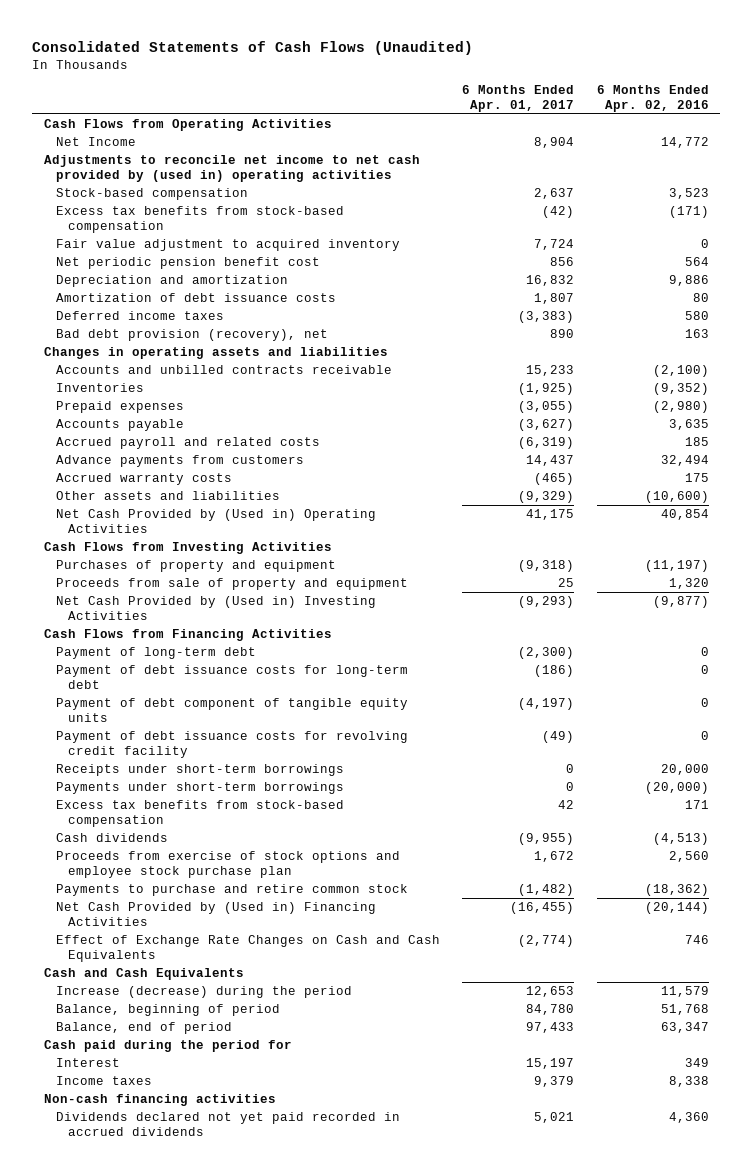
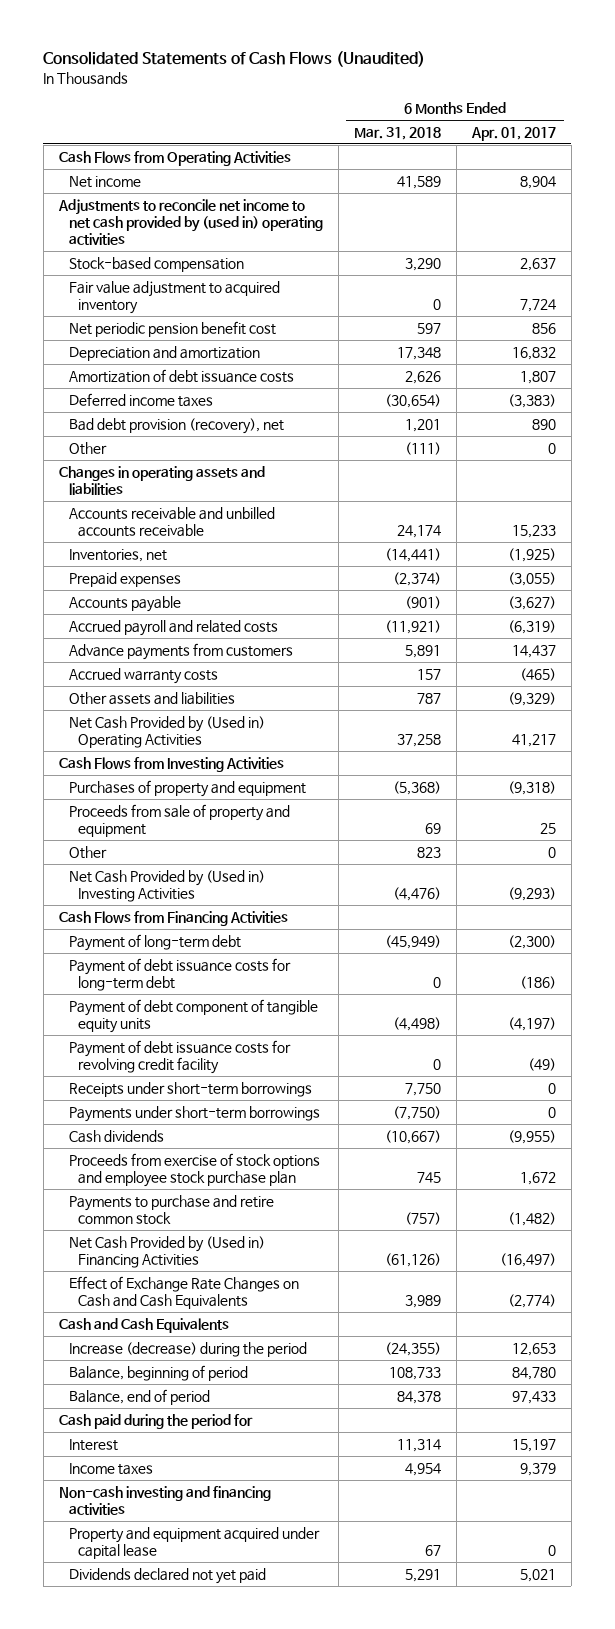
- | 6 Months Ended Apr. 01, 2017 | 6 Months Ended Apr. 02, 2016
+ | 6 Months Ended Mar. 31, 2018 | 6 Months Ended Apr. 01, 2017
- Net Income | 8,904 | 14,772
+ Net income | 41,589 | 8,904
- Excess tax benefits from stock-based compensation | (42) | (171)
+ Other | (111) | 0
- Accounts and unbilled contracts receivable | 15,233 | (2,100)
- Inventories | (1,925) | (9,352)
+ Accounts receivable and unbilled accounts receivable | 24,174 | 15,233
+ Inventories, net | (14,441) | (1,925)
- Net Cash Provided by (Used in) Operating Activities | 41,175 | 40,854
+ Net Cash Provided by (Used in) Operating Activities | 37,258 | 41,217
+ Other | 823 | 0
- Excess tax benefits from stock-based compensation | 42 | 171
- Net Cash Provided by (Used in) Financing Activities | (16,455) | (20,144)
+ Net Cash Provided by (Used in) Financing Activities | (61,126) | (16,497)
- Non-cash financing activities
- Dividends declared not yet paid recorded in accrued dividends | 5,021 | 4,360
+ Non-cash investing and financing activities
+ Property and equipment acquired under capital lease | 67 | 0
+ Dividends declared not yet paid | 5,291 | 5,021

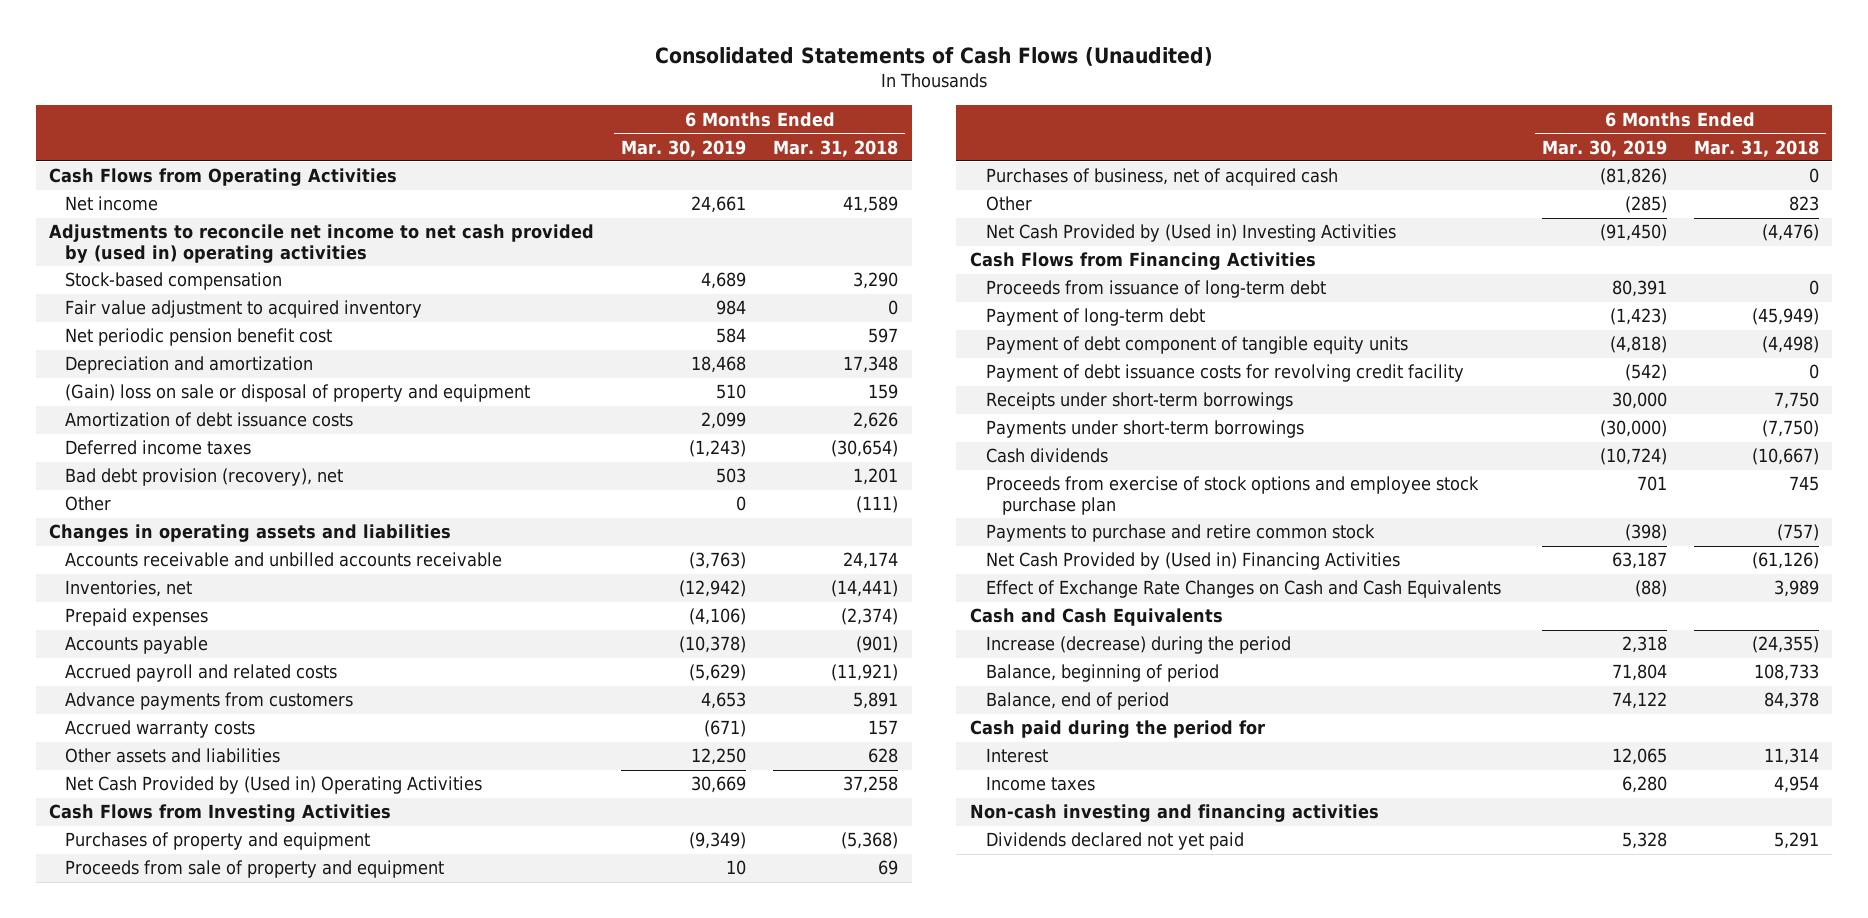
- | 6 Months Ended Mar. 31, 2018 | 6 Months Ended Apr. 01, 2017
+ | 6 Months Ended Mar. 30, 2019 | 6 Months Ended Mar. 31, 2018
+ (Gain) loss on sale or disposal of property and equipment | 510 | 159
- Other assets and liabilities | 787 | (9,329)
+ Other assets and liabilities | 12,250 | 628
+ Purchases of business, net of acquired cash | (81,826) | 0
+ Proceeds from issuance of long-term debt | 80,391 | 0
- Payment of debt issuance costs for long-term debt | 0 | (186)
- Property and equipment acquired under capital lease | 67 | 0

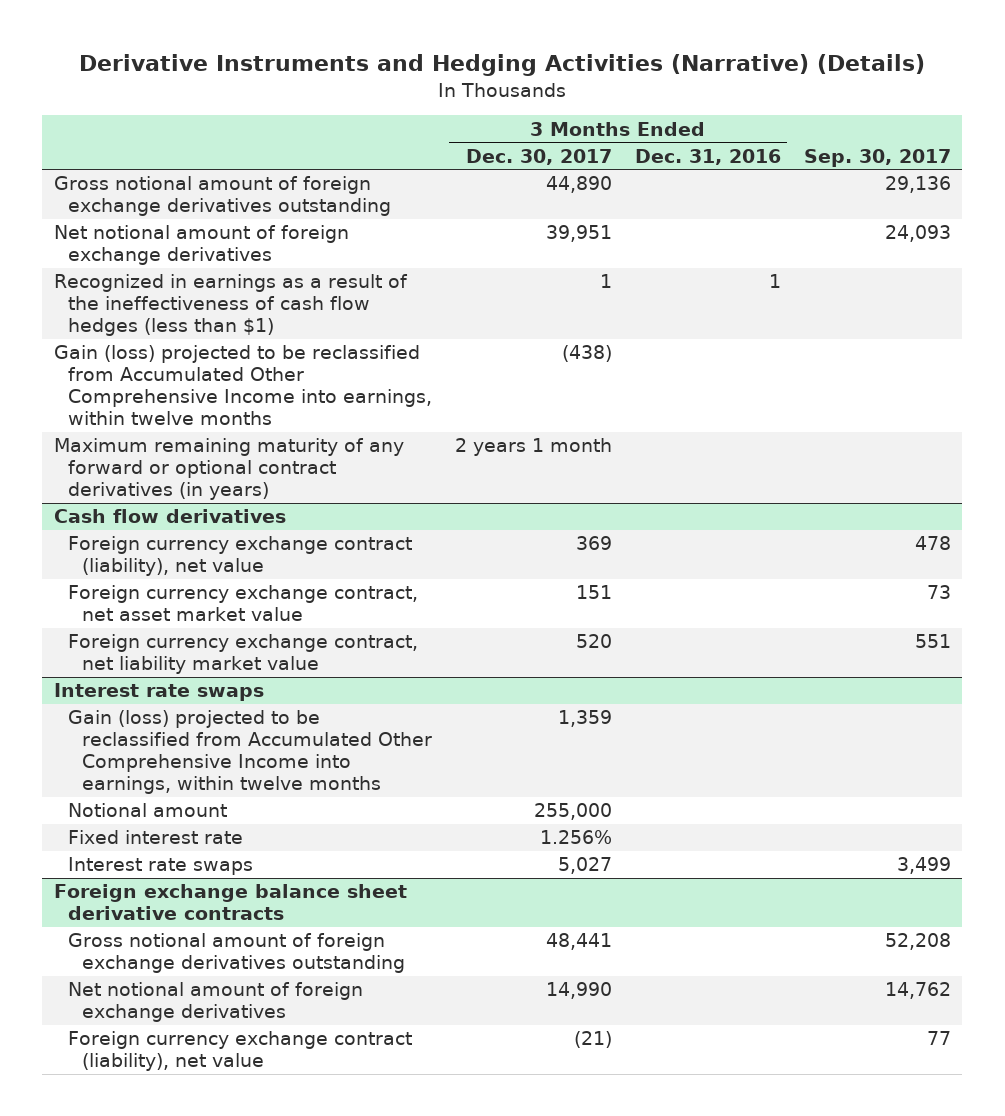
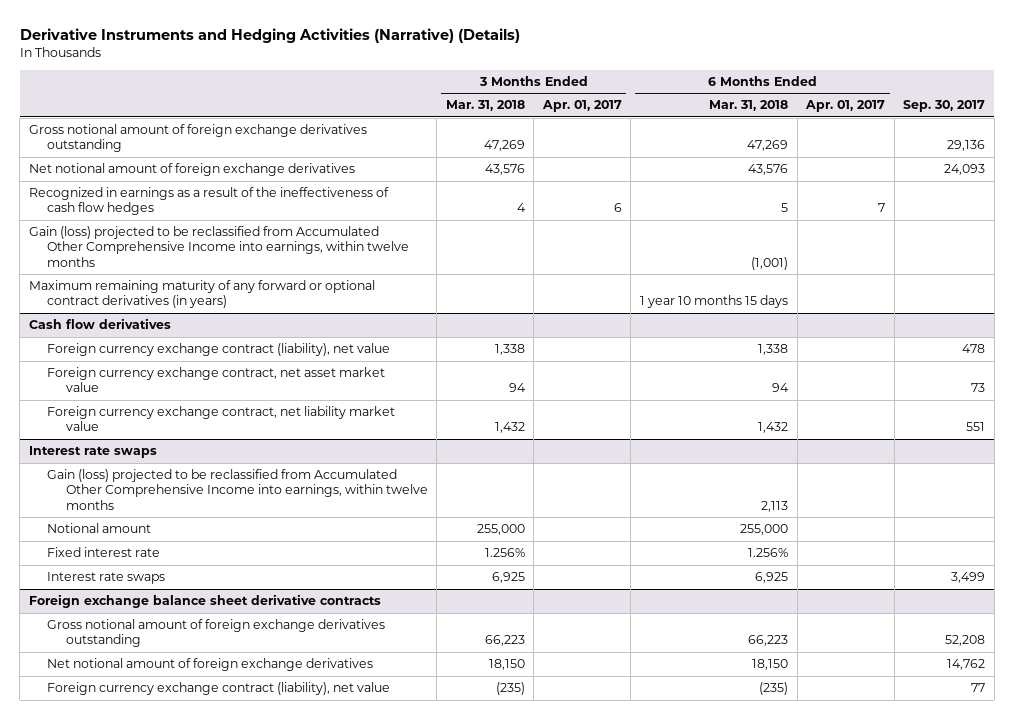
- | 3 Months Ended Dec. 30, 2017 | 3 Months Ended Dec. 31, 2016 | Sep. 30, 2017
+ | 3 Months Ended Mar. 31, 2018 | 3 Months Ended Apr. 01, 2017 | 6 Months Ended Mar. 31, 2018 | 6 Months Ended Apr. 01, 2017 | Sep. 30, 2017
- Recognized in earnings as a result of the ineffectiveness of cash flow hedges (less than $1) | 1 | 1 |
+ Recognized in earnings as a result of the ineffectiveness of cash flow hedges | 4 | 6 | 5 | 7 |

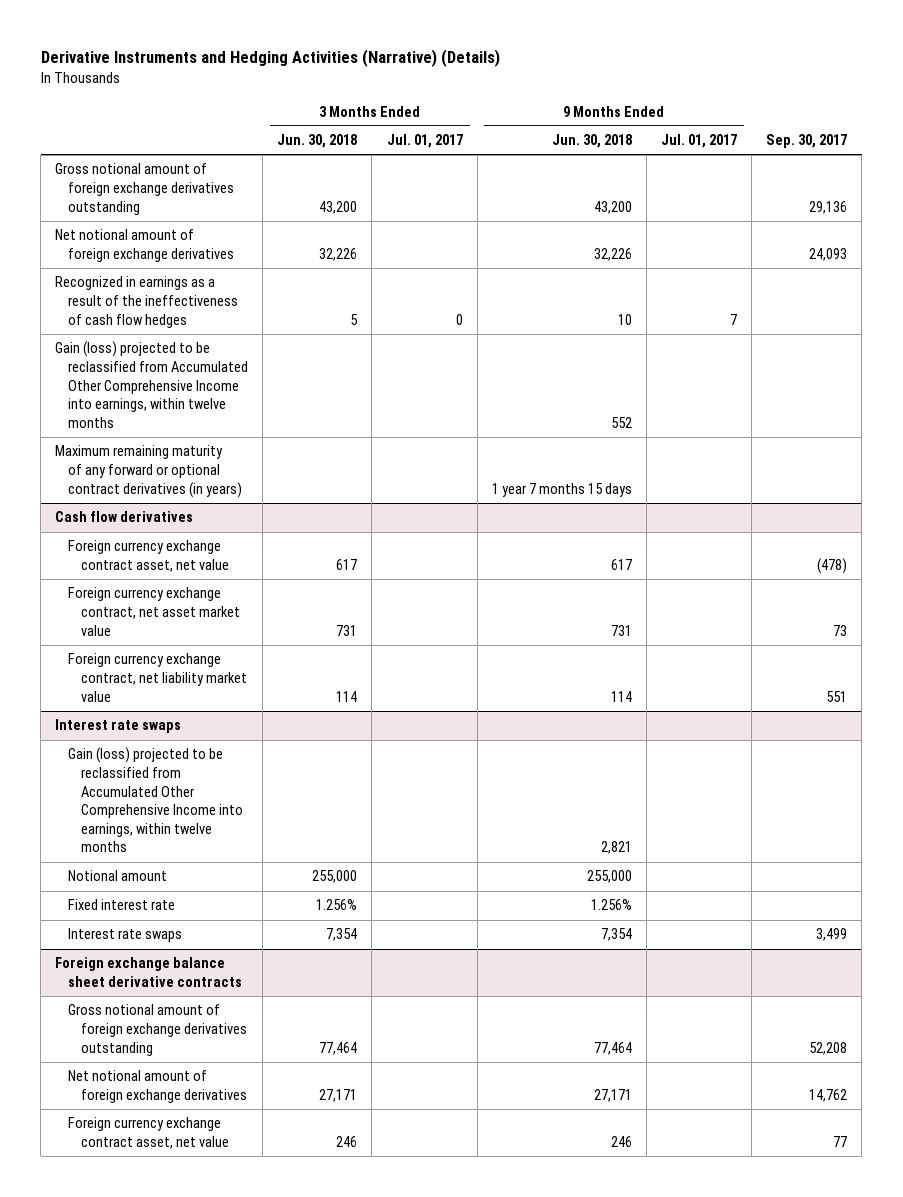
- | 3 Months Ended Mar. 31, 2018 | 3 Months Ended Apr. 01, 2017 | 6 Months Ended Mar. 31, 2018 | 6 Months Ended Apr. 01, 2017 | Sep. 30, 2017
+ | 3 Months Ended Jun. 30, 2018 | 3 Months Ended Jul. 01, 2017 | 9 Months Ended Jun. 30, 2018 | 9 Months Ended Jul. 01, 2017 | Sep. 30, 2017
@ Cash flow derivatives
- Foreign currency exchange contract (liability), net value | 1,338 | | 1,338 | | 478
+ Foreign currency exchange contract asset, net value | 617 | | 617 | | (478)
@ Foreign exchange balance sheet derivative contracts
- Foreign currency exchange contract (liability), net value | (235) | | (235) | | 77
+ Foreign currency exchange contract asset, net value | 246 | | 246 | | 77

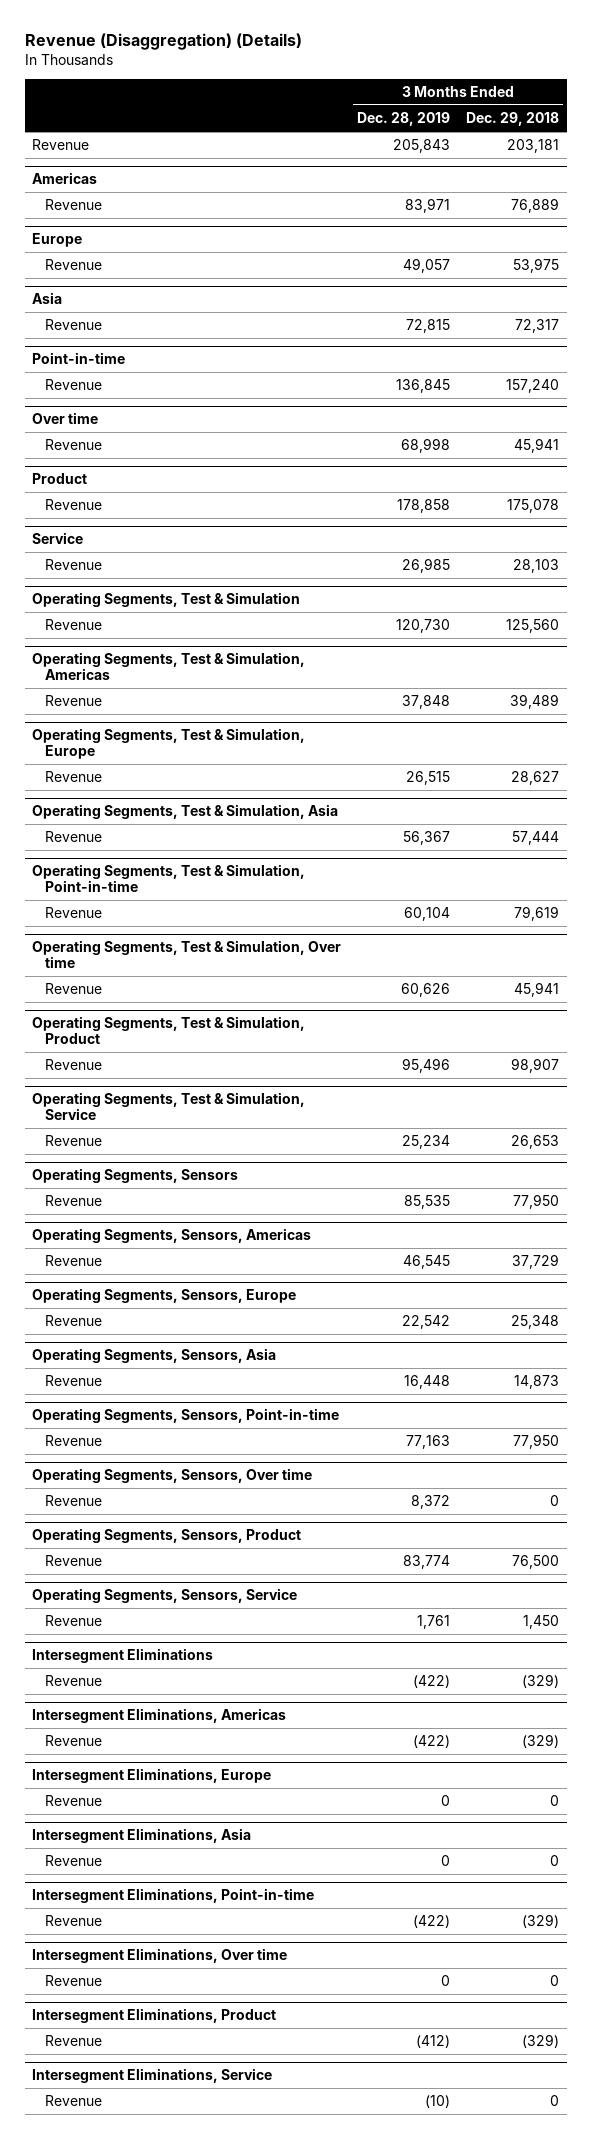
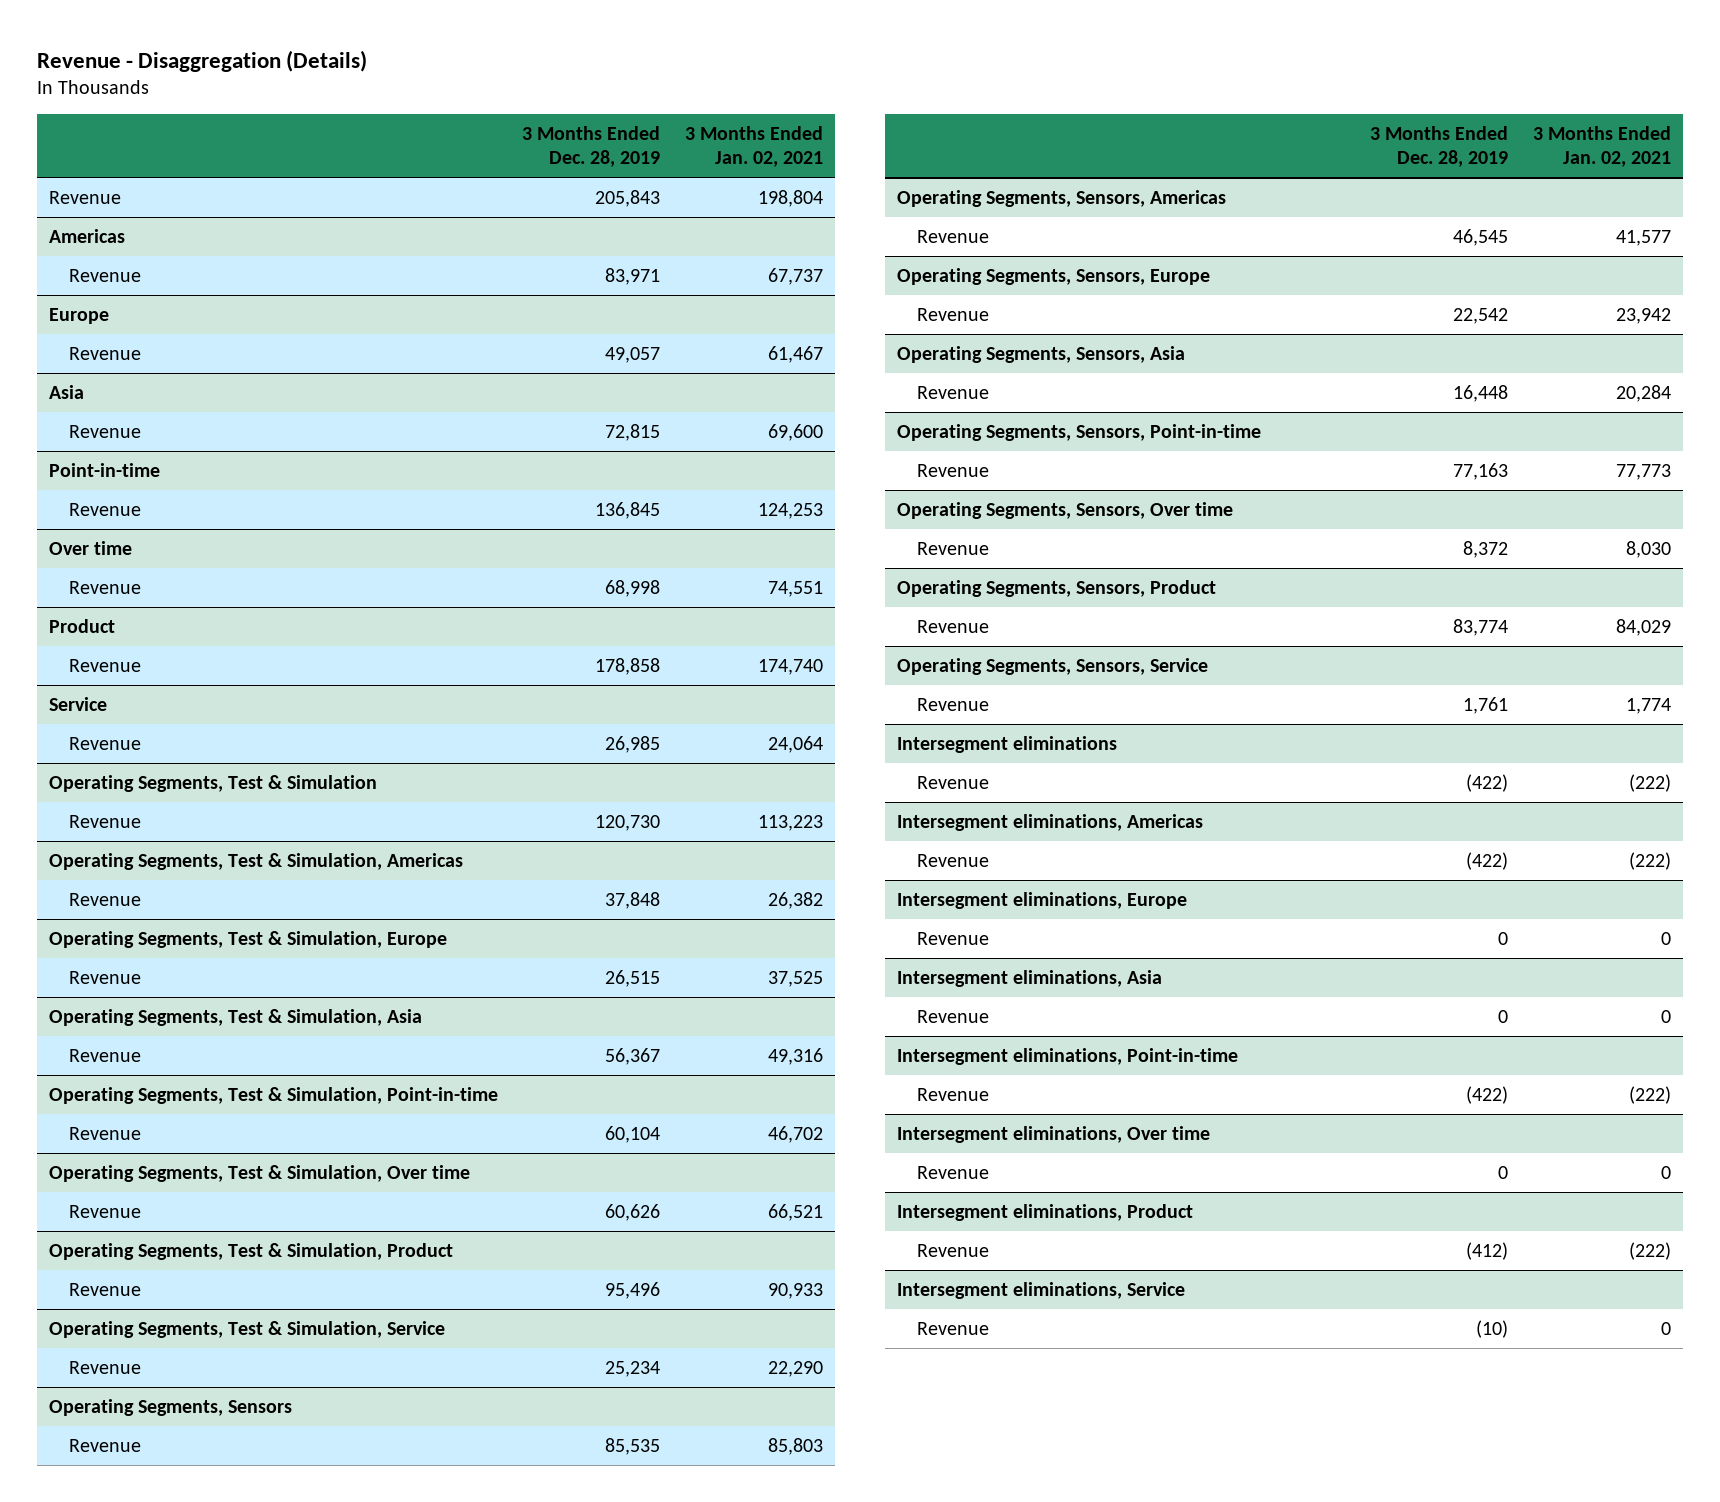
- Revenue (Disaggregation) (Details)
+ Revenue - Disaggregation (Details)
- | 3 Months Ended Dec. 28, 2019 | 3 Months Ended Dec. 29, 2018
+ | 3 Months Ended Dec. 28, 2019 | 3 Months Ended Jan. 02, 2021
- Intersegment Eliminations
+ Intersegment eliminations
- Intersegment Eliminations, Americas
+ Intersegment eliminations, Americas
- Intersegment Eliminations, Europe
+ Intersegment eliminations, Europe
- Intersegment Eliminations, Asia
+ Intersegment eliminations, Asia
- Intersegment Eliminations, Point-in-time
+ Intersegment eliminations, Point-in-time
- Intersegment Eliminations, Over time
+ Intersegment eliminations, Over time
- Intersegment Eliminations, Product
+ Intersegment eliminations, Product
- Intersegment Eliminations, Service
+ Intersegment eliminations, Service

